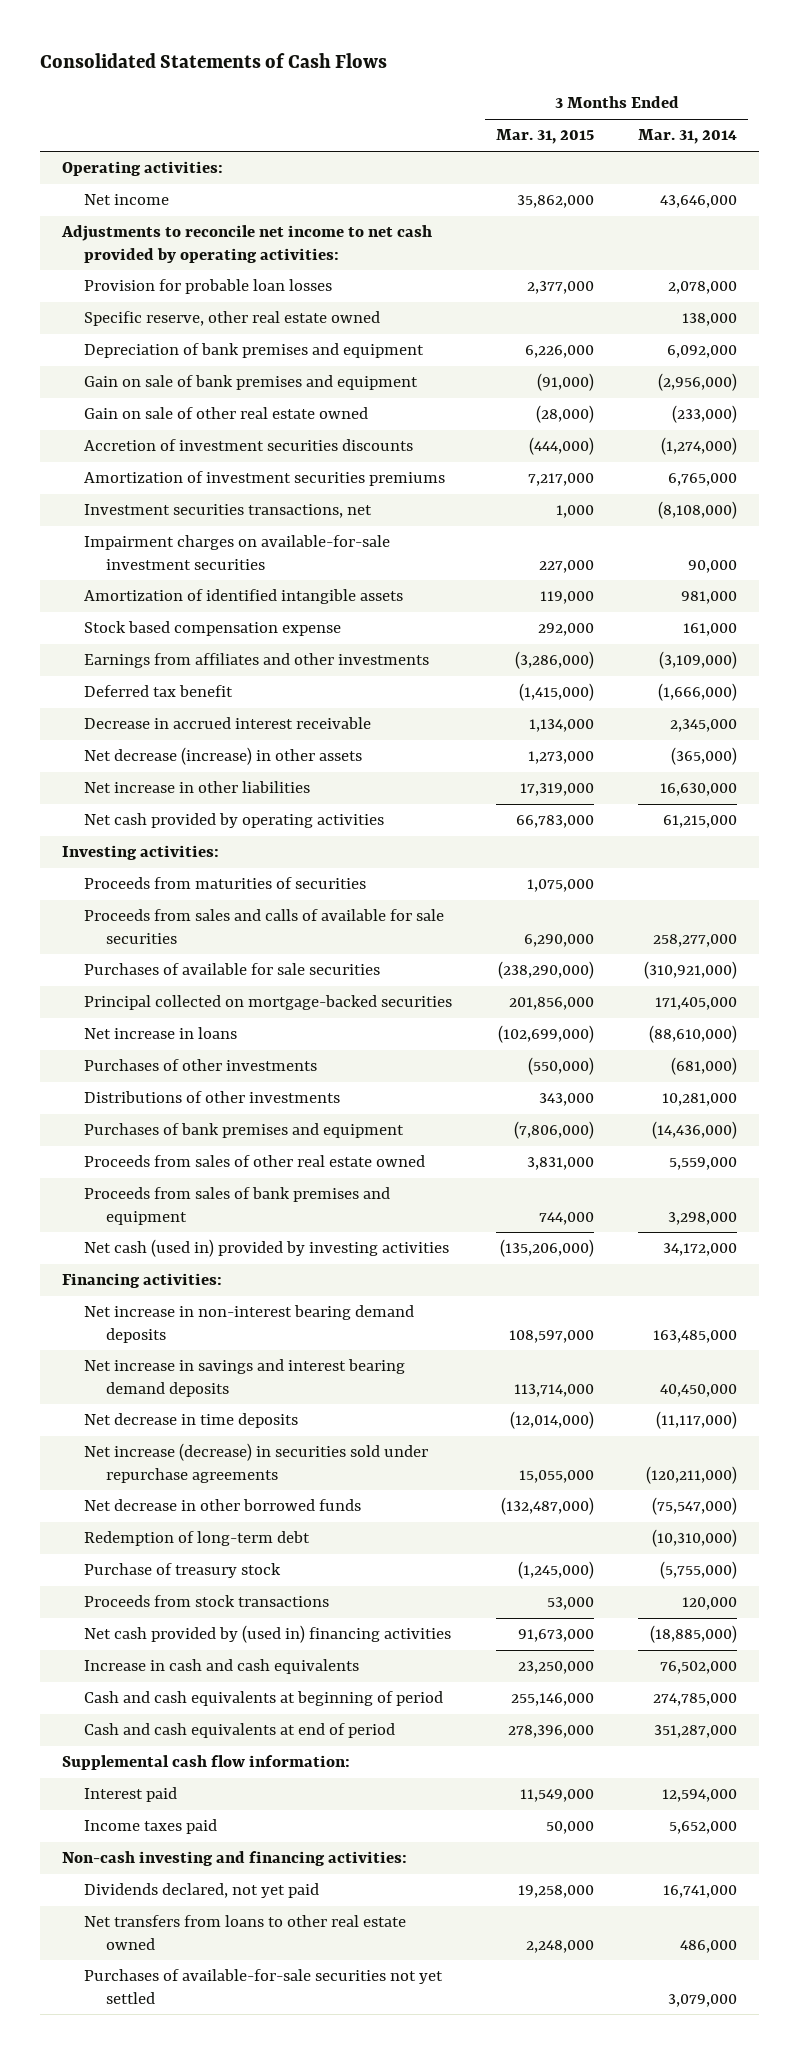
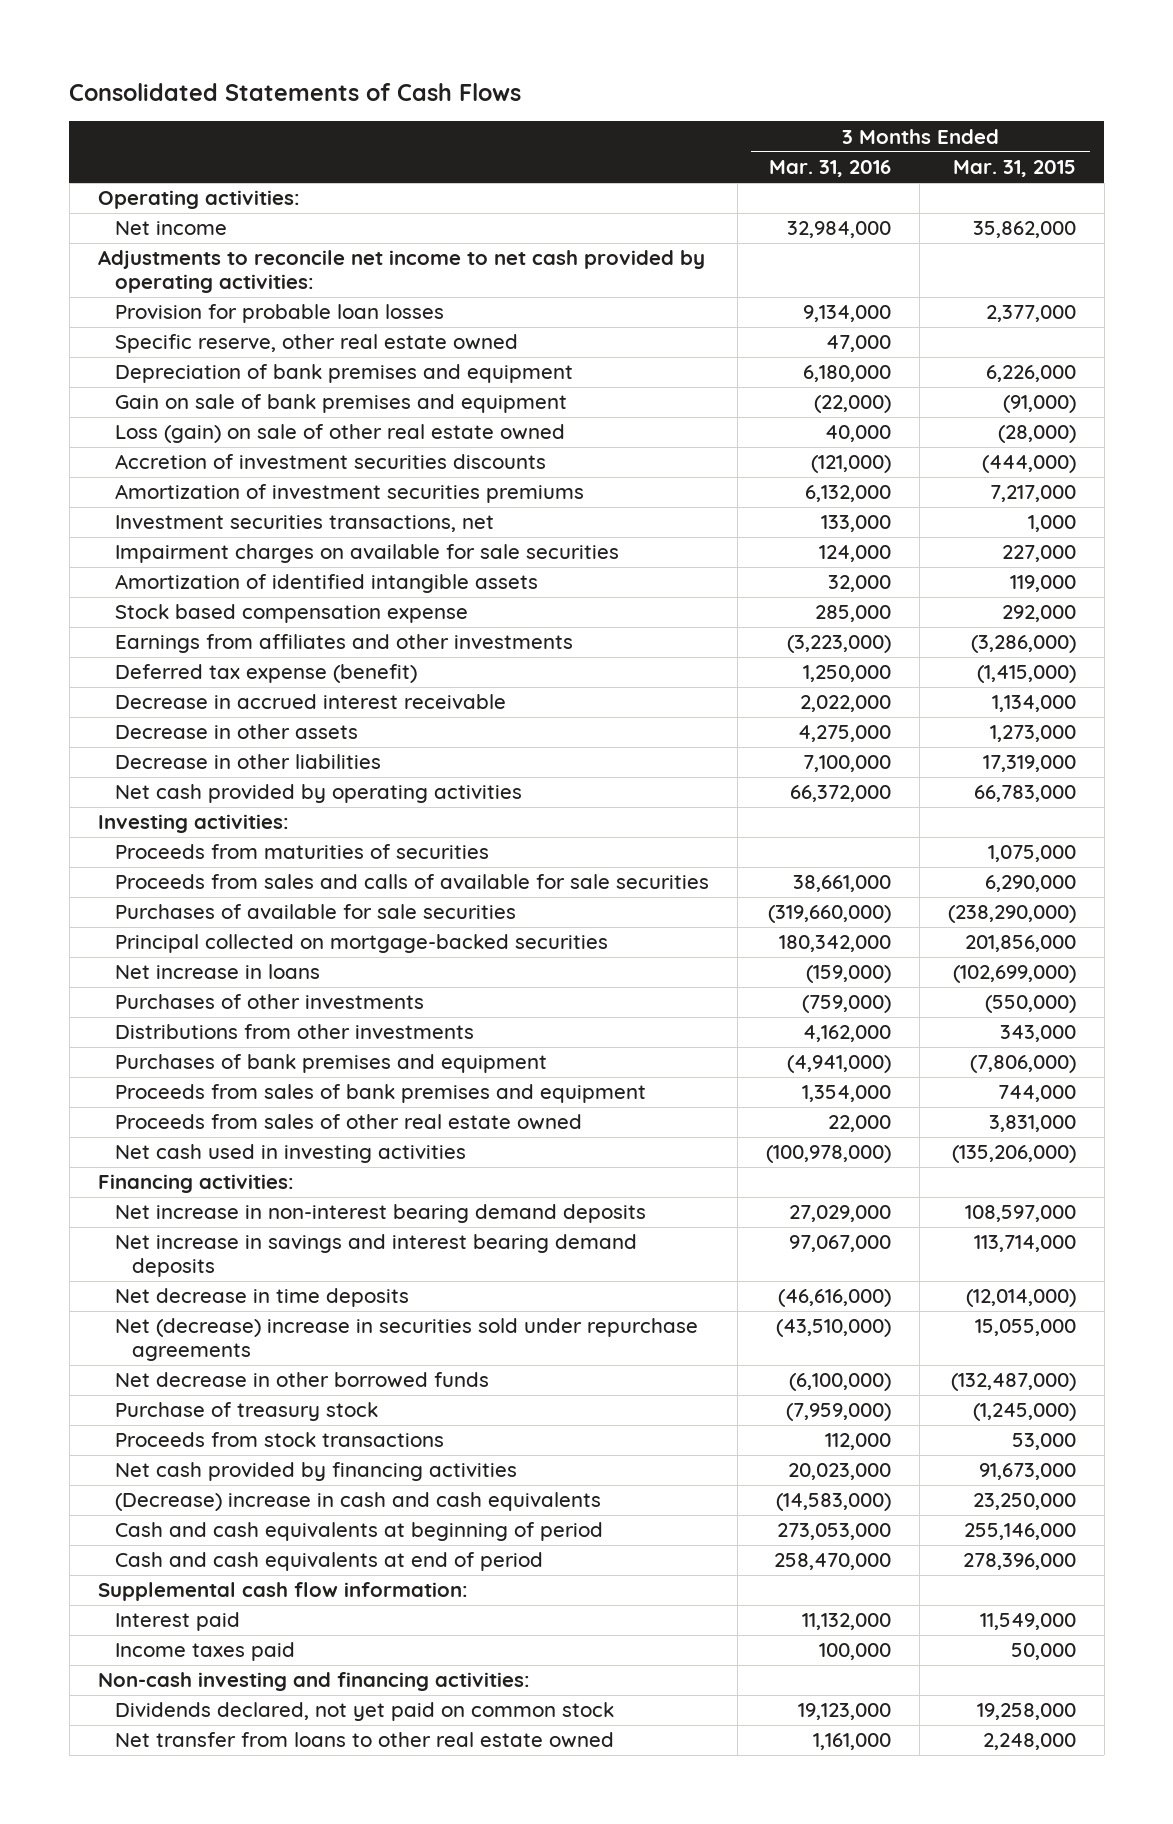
- | 3 Months Ended Mar. 31, 2015 | 3 Months Ended Mar. 31, 2014
+ | 3 Months Ended Mar. 31, 2016 | 3 Months Ended Mar. 31, 2015
- Gain on sale of other real estate owned | (28,000) | (233,000)
+ Loss (gain) on sale of other real estate owned | 40,000 | (28,000)
- Impairment charges on available-for-sale investment securities | 227,000 | 90,000
+ Impairment charges on available for sale securities | 124,000 | 227,000
- Deferred tax benefit | (1,415,000) | (1,666,000)
+ Deferred tax expense (benefit) | 1,250,000 | (1,415,000)
- Net decrease (increase) in other assets | 1,273,000 | (365,000)
- Net increase in other liabilities | 17,319,000 | 16,630,000
+ Decrease in other assets | 4,275,000 | 1,273,000
+ Decrease in other liabilities | 7,100,000 | 17,319,000
- Distributions of other investments | 343,000 | 10,281,000
+ Distributions from other investments | 4,162,000 | 343,000
- Net cash (used in) provided by investing activities | (135,206,000) | 34,172,000
moved down: Proceeds from sales of other real estate owned | 22,000 | 3,831,000
+ Net cash used in investing activities | (100,978,000) | (135,206,000)
- Net increase (decrease) in securities sold under repurchase agreements | 15,055,000 | (120,211,000)
+ Net (decrease) increase in securities sold under repurchase agreements | (43,510,000) | 15,055,000
- Redemption of long-term debt | | (10,310,000)
- Net cash provided by (used in) financing activities | 91,673,000 | (18,885,000)
- Increase in cash and cash equivalents | 23,250,000 | 76,502,000
+ Net cash provided by financing activities | 20,023,000 | 91,673,000
+ (Decrease) increase in cash and cash equivalents | (14,583,000) | 23,250,000
- Dividends declared, not yet paid | 19,258,000 | 16,741,000
- Net transfers from loans to other real estate owned | 2,248,000 | 486,000
- Purchases of available-for-sale securities not yet settled | | 3,079,000
+ Dividends declared, not yet paid on common stock | 19,123,000 | 19,258,000
+ Net transfer from loans to other real estate owned | 1,161,000 | 2,248,000

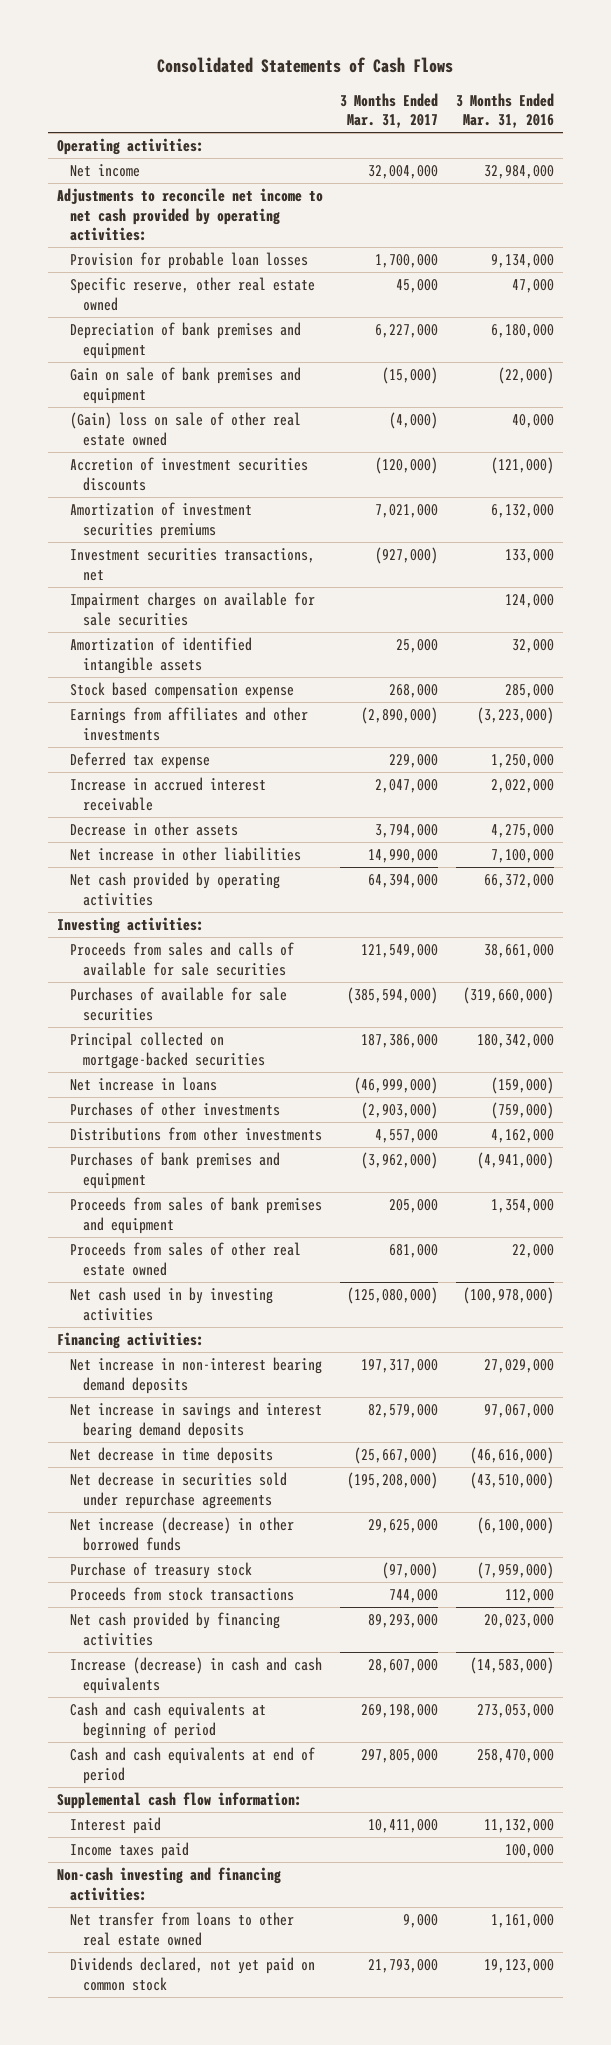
- | 3 Months Ended Mar. 31, 2016 | 3 Months Ended Mar. 31, 2015
+ | 3 Months Ended Mar. 31, 2017 | 3 Months Ended Mar. 31, 2016
- Loss (gain) on sale of other real estate owned | 40,000 | (28,000)
+ (Gain) loss on sale of other real estate owned | (4,000) | 40,000
- Deferred tax expense (benefit) | 1,250,000 | (1,415,000)
- Decrease in accrued interest receivable | 2,022,000 | 1,134,000
+ Deferred tax expense | 229,000 | 1,250,000
+ Increase in accrued interest receivable | 2,047,000 | 2,022,000
- Decrease in other liabilities | 7,100,000 | 17,319,000
+ Net increase in other liabilities | 14,990,000 | 7,100,000
- Proceeds from maturities of securities | | 1,075,000
- Net cash used in investing activities | (100,978,000) | (135,206,000)
+ Net cash used in by investing activities | (125,080,000) | (100,978,000)
- Net (decrease) increase in securities sold under repurchase agreements | (43,510,000) | 15,055,000
- Net decrease in other borrowed funds | (6,100,000) | (132,487,000)
+ Net decrease in securities sold under repurchase agreements | (195,208,000) | (43,510,000)
+ Net increase (decrease) in other borrowed funds | 29,625,000 | (6,100,000)
- (Decrease) increase in cash and cash equivalents | (14,583,000) | 23,250,000
+ Increase (decrease) in cash and cash equivalents | 28,607,000 | (14,583,000)
moved down: Dividends declared, not yet paid on common stock | 21,793,000 | 19,123,000

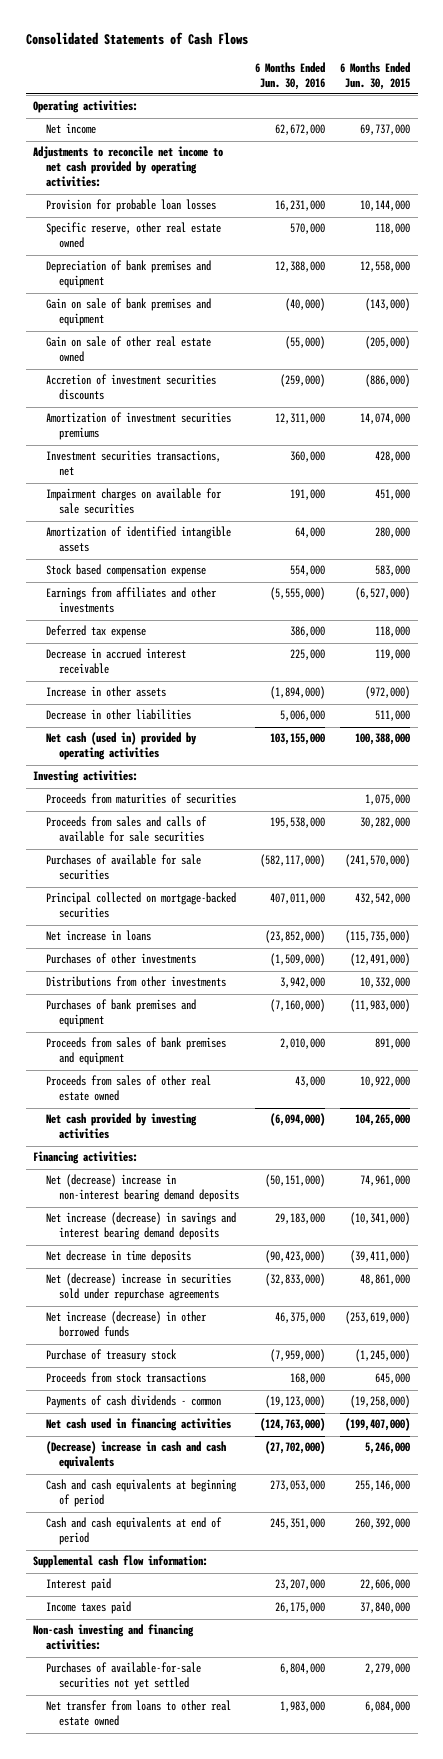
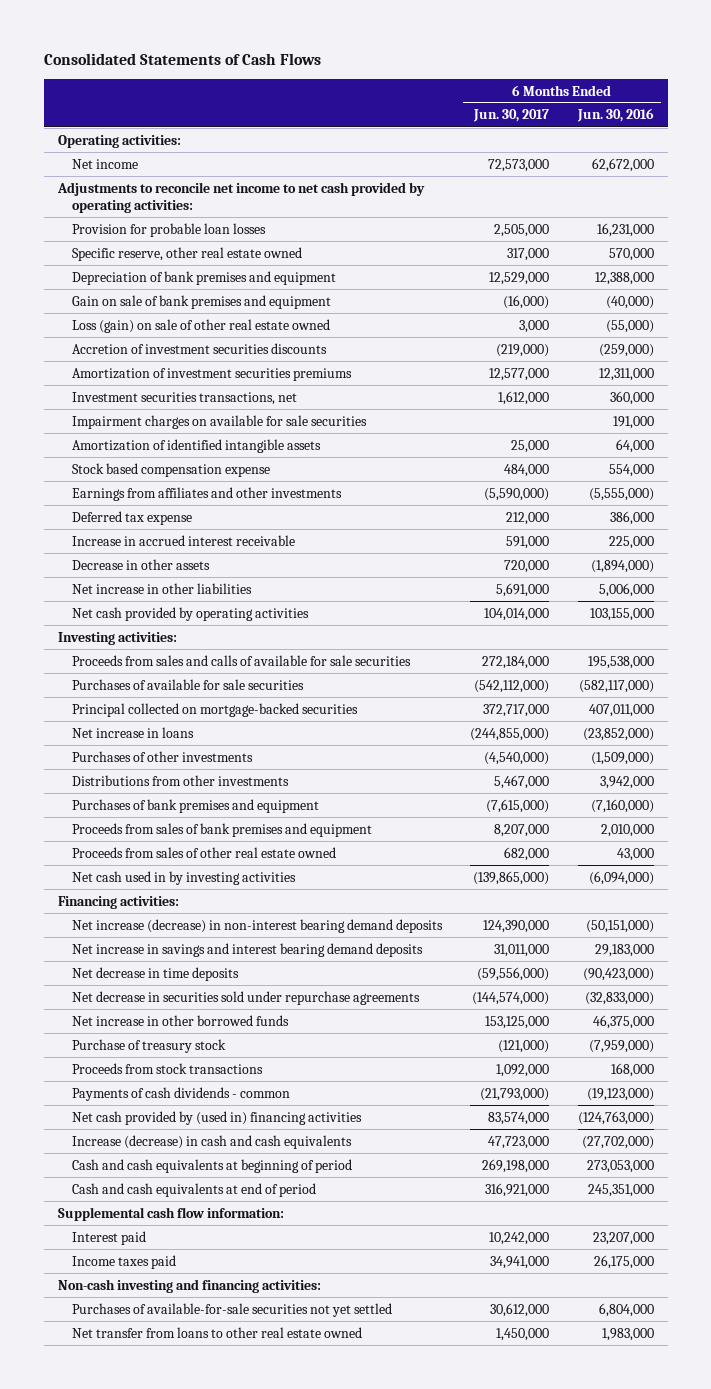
- | 6 Months Ended Jun. 30, 2016 | 6 Months Ended Jun. 30, 2015
+ | 6 Months Ended Jun. 30, 2017 | 6 Months Ended Jun. 30, 2016
- Gain on sale of other real estate owned | (55,000) | (205,000)
+ Loss (gain) on sale of other real estate owned | 3,000 | (55,000)
- Decrease in accrued interest receivable | 225,000 | 119,000
- Increase in other assets | (1,894,000) | (972,000)
- Decrease in other liabilities | 5,006,000 | 511,000
- Net cash (used in) provided by operating activities | 103,155,000 | 100,388,000
+ Increase in accrued interest receivable | 591,000 | 225,000
+ Decrease in other assets | 720,000 | (1,894,000)
+ Net increase in other liabilities | 5,691,000 | 5,006,000
+ Net cash provided by operating activities | 104,014,000 | 103,155,000
- Proceeds from maturities of securities | | 1,075,000
- Net cash provided by investing activities | (6,094,000) | 104,265,000
+ Net cash used in by investing activities | (139,865,000) | (6,094,000)
- Net (decrease) increase in non-interest bearing demand deposits | (50,151,000) | 74,961,000
- Net increase (decrease) in savings and interest bearing demand deposits | 29,183,000 | (10,341,000)
+ Net increase (decrease) in non-interest bearing demand deposits | 124,390,000 | (50,151,000)
+ Net increase in savings and interest bearing demand deposits | 31,011,000 | 29,183,000
- Net (decrease) increase in securities sold under repurchase agreements | (32,833,000) | 48,861,000
- Net increase (decrease) in other borrowed funds | 46,375,000 | (253,619,000)
+ Net decrease in securities sold under repurchase agreements | (144,574,000) | (32,833,000)
+ Net increase in other borrowed funds | 153,125,000 | 46,375,000
- Net cash used in financing activities | (124,763,000) | (199,407,000)
- (Decrease) increase in cash and cash equivalents | (27,702,000) | 5,246,000
+ Net cash provided by (used in) financing activities | 83,574,000 | (124,763,000)
+ Increase (decrease) in cash and cash equivalents | 47,723,000 | (27,702,000)

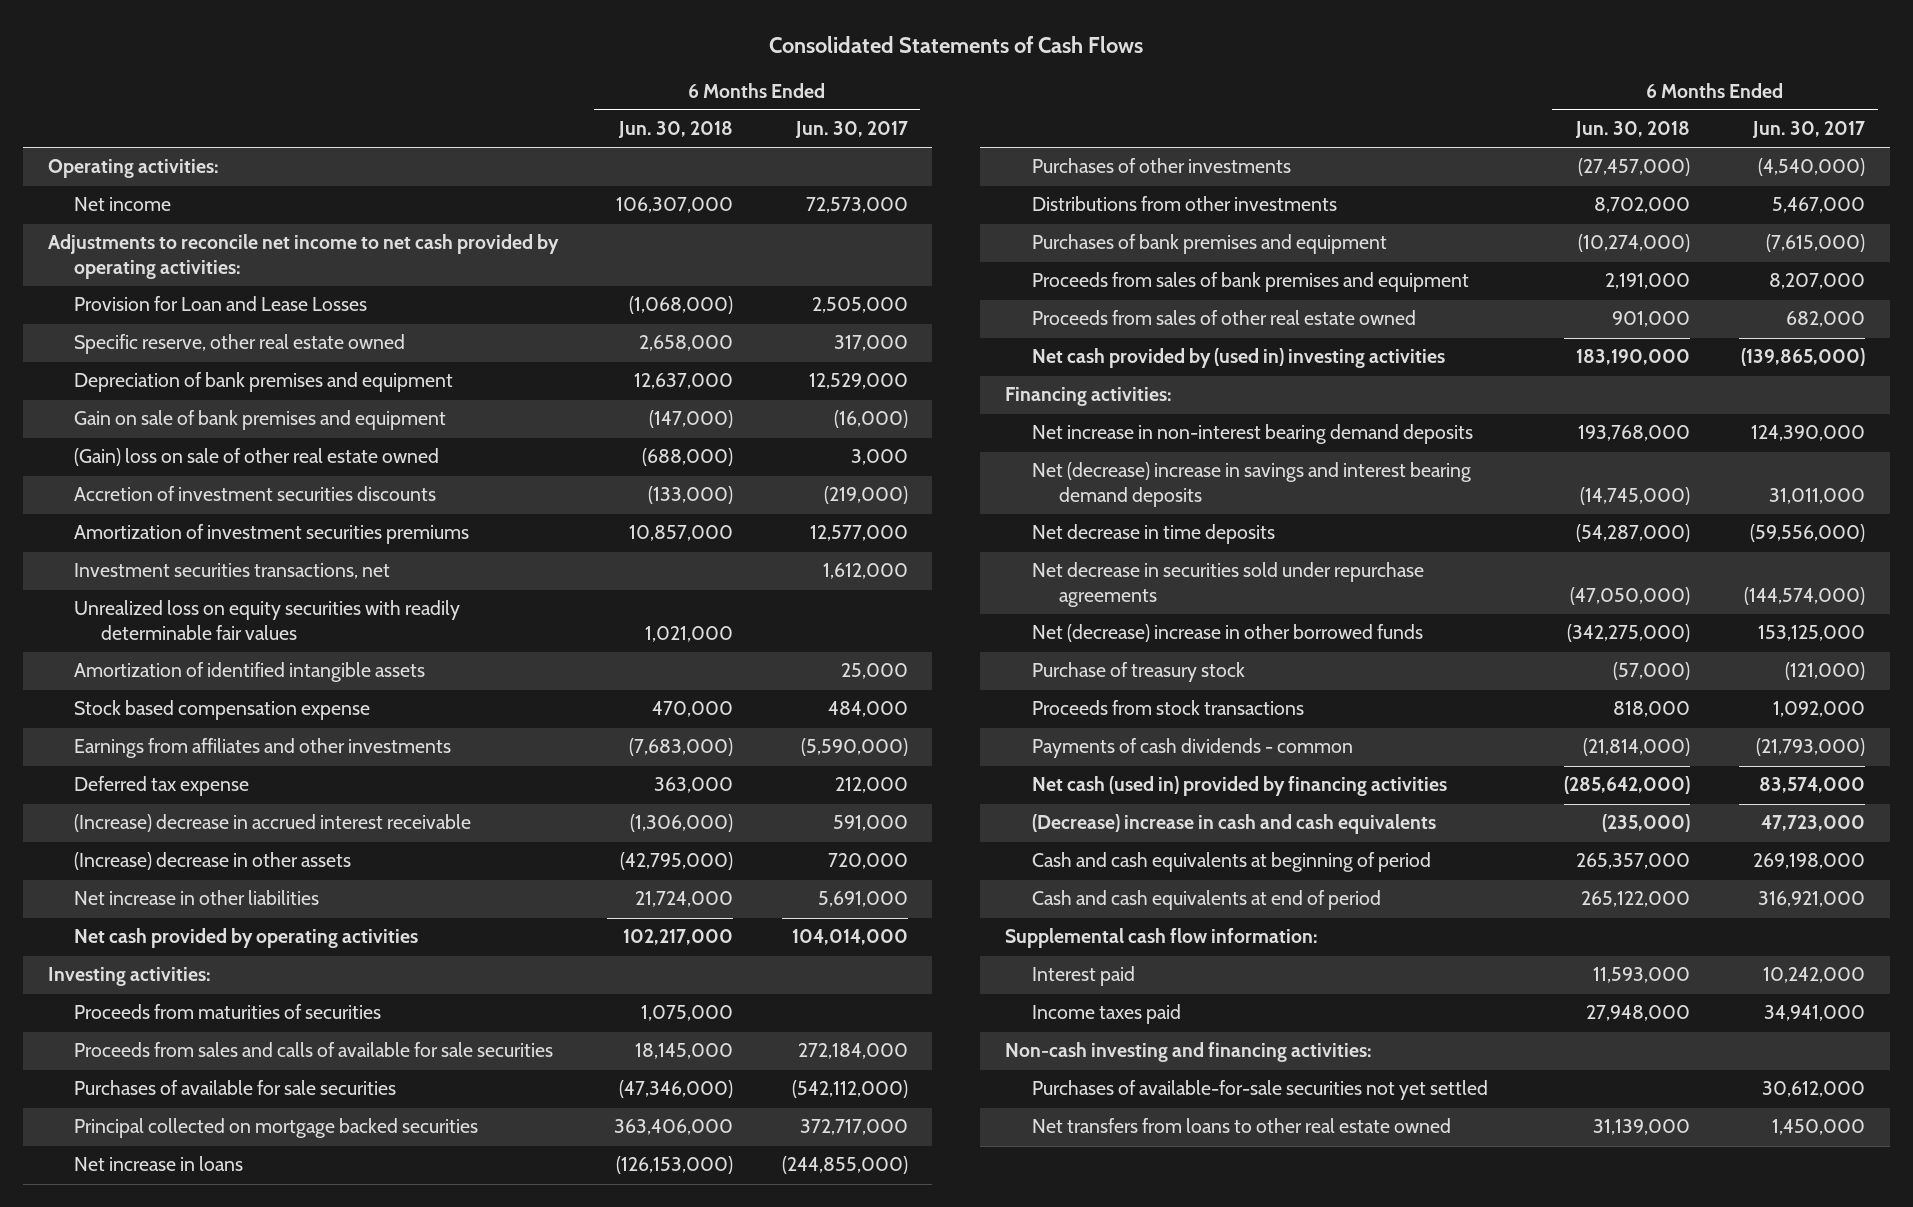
- | 6 Months Ended Jun. 30, 2017 | 6 Months Ended Jun. 30, 2016
+ | 6 Months Ended Jun. 30, 2018 | 6 Months Ended Jun. 30, 2017
- Provision for probable loan losses | 2,505,000 | 16,231,000
+ Provision for Loan and Lease Losses | (1,068,000) | 2,505,000
- Loss (gain) on sale of other real estate owned | 3,000 | (55,000)
+ (Gain) loss on sale of other real estate owned | (688,000) | 3,000
- Impairment charges on available for sale securities | | 191,000
+ Unrealized loss on equity securities with readily determinable fair values | 1,021,000 |
- Increase in accrued interest receivable | 591,000 | 225,000
- Decrease in other assets | 720,000 | (1,894,000)
+ (Increase) decrease in accrued interest receivable | (1,306,000) | 591,000
+ (Increase) decrease in other assets | (42,795,000) | 720,000
+ Proceeds from maturities of securities | 1,075,000 |
- Principal collected on mortgage-backed securities | 372,717,000 | 407,011,000
+ Principal collected on mortgage backed securities | 363,406,000 | 372,717,000
- Net cash used in by investing activities | (139,865,000) | (6,094,000)
+ Net cash provided by (used in) investing activities | 183,190,000 | (139,865,000)
- Net increase (decrease) in non-interest bearing demand deposits | 124,390,000 | (50,151,000)
- Net increase in savings and interest bearing demand deposits | 31,011,000 | 29,183,000
+ Net increase in non-interest bearing demand deposits | 193,768,000 | 124,390,000
+ Net (decrease) increase in savings and interest bearing demand deposits | (14,745,000) | 31,011,000
- Net increase in other borrowed funds | 153,125,000 | 46,375,000
+ Net (decrease) increase in other borrowed funds | (342,275,000) | 153,125,000
- Net cash provided by (used in) financing activities | 83,574,000 | (124,763,000)
- Increase (decrease) in cash and cash equivalents | 47,723,000 | (27,702,000)
+ Net cash (used in) provided by financing activities | (285,642,000) | 83,574,000
+ (Decrease) increase in cash and cash equivalents | (235,000) | 47,723,000
- Net transfer from loans to other real estate owned | 1,450,000 | 1,983,000
+ Net transfers from loans to other real estate owned | 31,139,000 | 1,450,000

